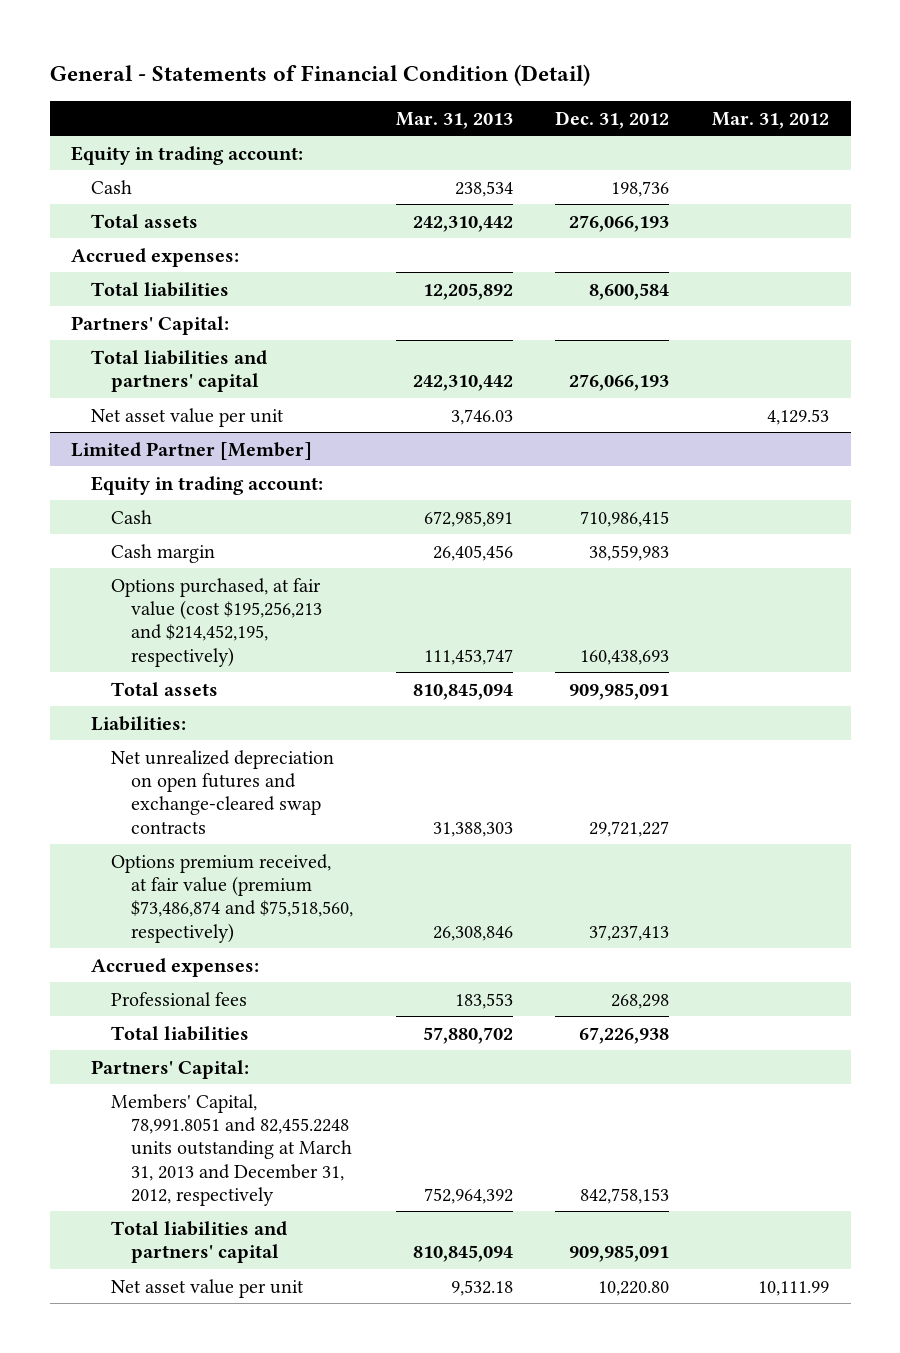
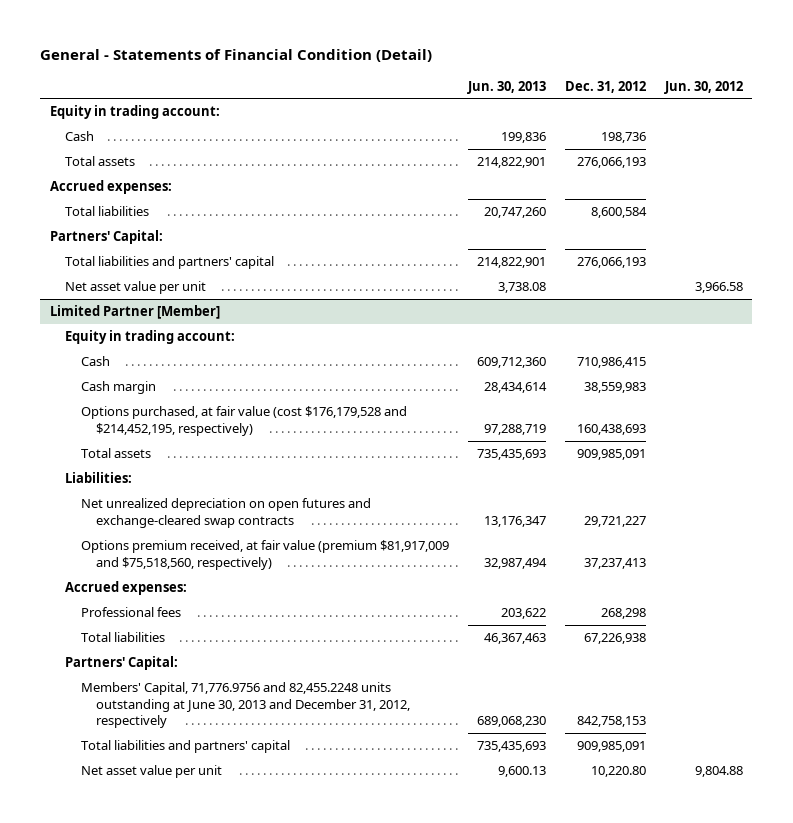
- | Mar. 31, 2013 | Dec. 31, 2012 | Mar. 31, 2012
+ | Jun. 30, 2013 | Dec. 31, 2012 | Jun. 30, 2012
@ Limited Partner [Member]
- Options purchased, at fair value (cost $195,256,213 and $214,452,195, respectively) | 111,453,747 | 160,438,693 |
+ Options purchased, at fair value (cost $176,179,528 and $214,452,195, respectively) | 97,288,719 | 160,438,693 |
- Options premium received, at fair value (premium $73,486,874 and $75,518,560, respectively) | 26,308,846 | 37,237,413 |
+ Options premium received, at fair value (premium $81,917,009 and $75,518,560, respectively) | 32,987,494 | 37,237,413 |
- Members' Capital, 78,991.8051 and 82,455.2248 units outstanding at March 31, 2013 and December 31, 2012, respectively | 752,964,392 | 842,758,153 |
+ Members' Capital, 71,776.9756 and 82,455.2248 units outstanding at June 30, 2013 and December 31, 2012, respectively | 689,068,230 | 842,758,153 |

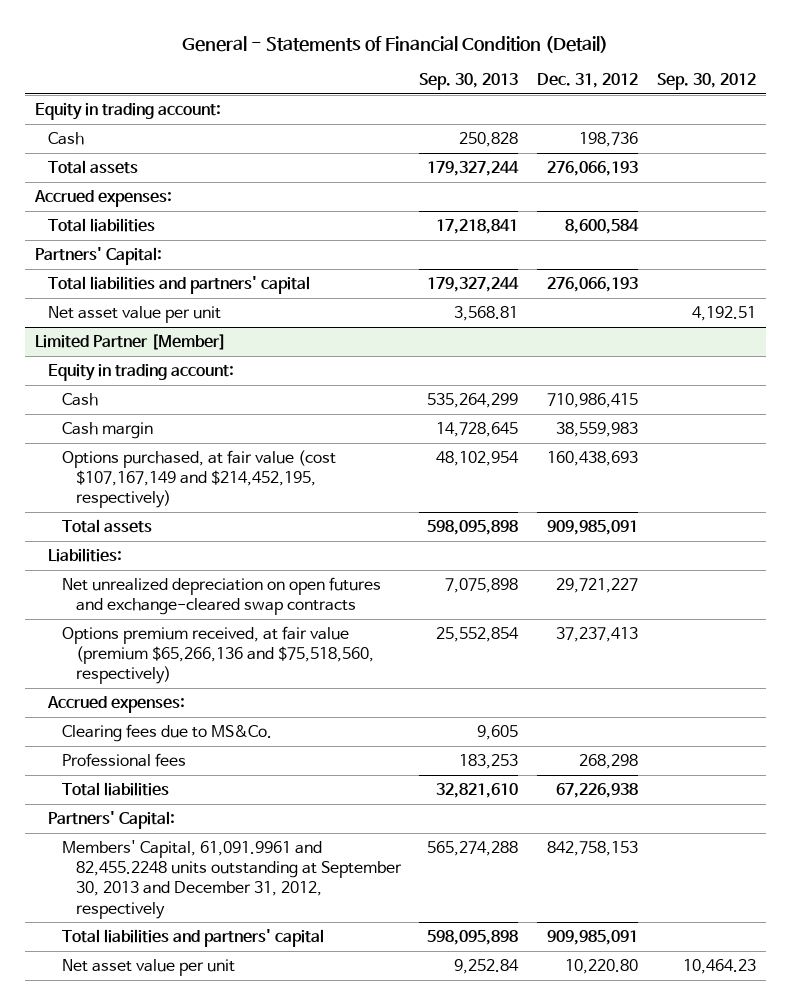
- | Jun. 30, 2013 | Dec. 31, 2012 | Jun. 30, 2012
+ | Sep. 30, 2013 | Dec. 31, 2012 | Sep. 30, 2012
@ Limited Partner [Member]
- Options purchased, at fair value (cost $176,179,528 and $214,452,195, respectively) | 97,288,719 | 160,438,693 |
+ Options purchased, at fair value (cost $107,167,149 and $214,452,195, respectively) | 48,102,954 | 160,438,693 |
- Options premium received, at fair value (premium $81,917,009 and $75,518,560, respectively) | 32,987,494 | 37,237,413 |
+ Options premium received, at fair value (premium $65,266,136 and $75,518,560, respectively) | 25,552,854 | 37,237,413 |
+ Clearing fees due to MS&Co. | 9,605 | |
- Members' Capital, 71,776.9756 and 82,455.2248 units outstanding at June 30, 2013 and December 31, 2012, respectively | 689,068,230 | 842,758,153 |
+ Members' Capital, 61,091.9961 and 82,455.2248 units outstanding at September 30, 2013 and December 31, 2012, respectively | 565,274,288 | 842,758,153 |

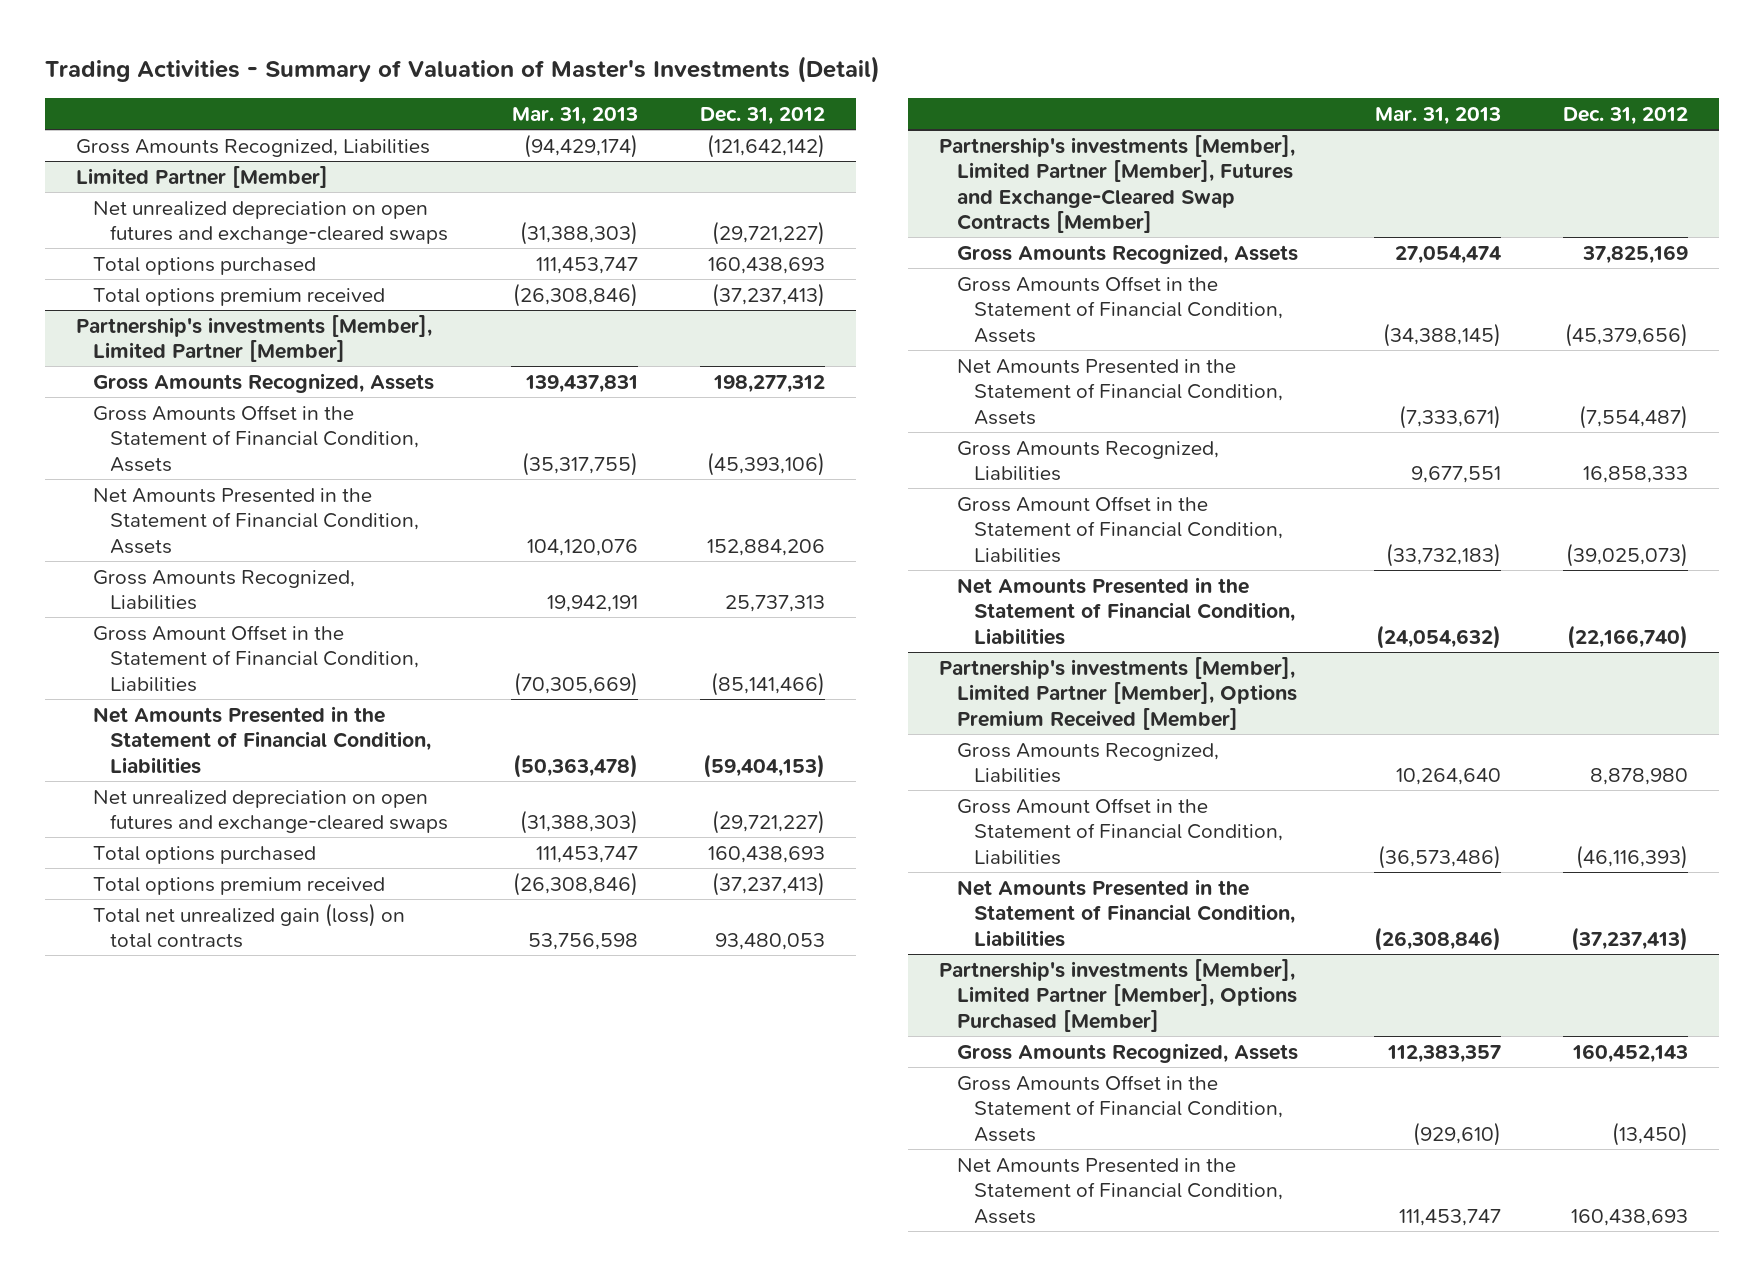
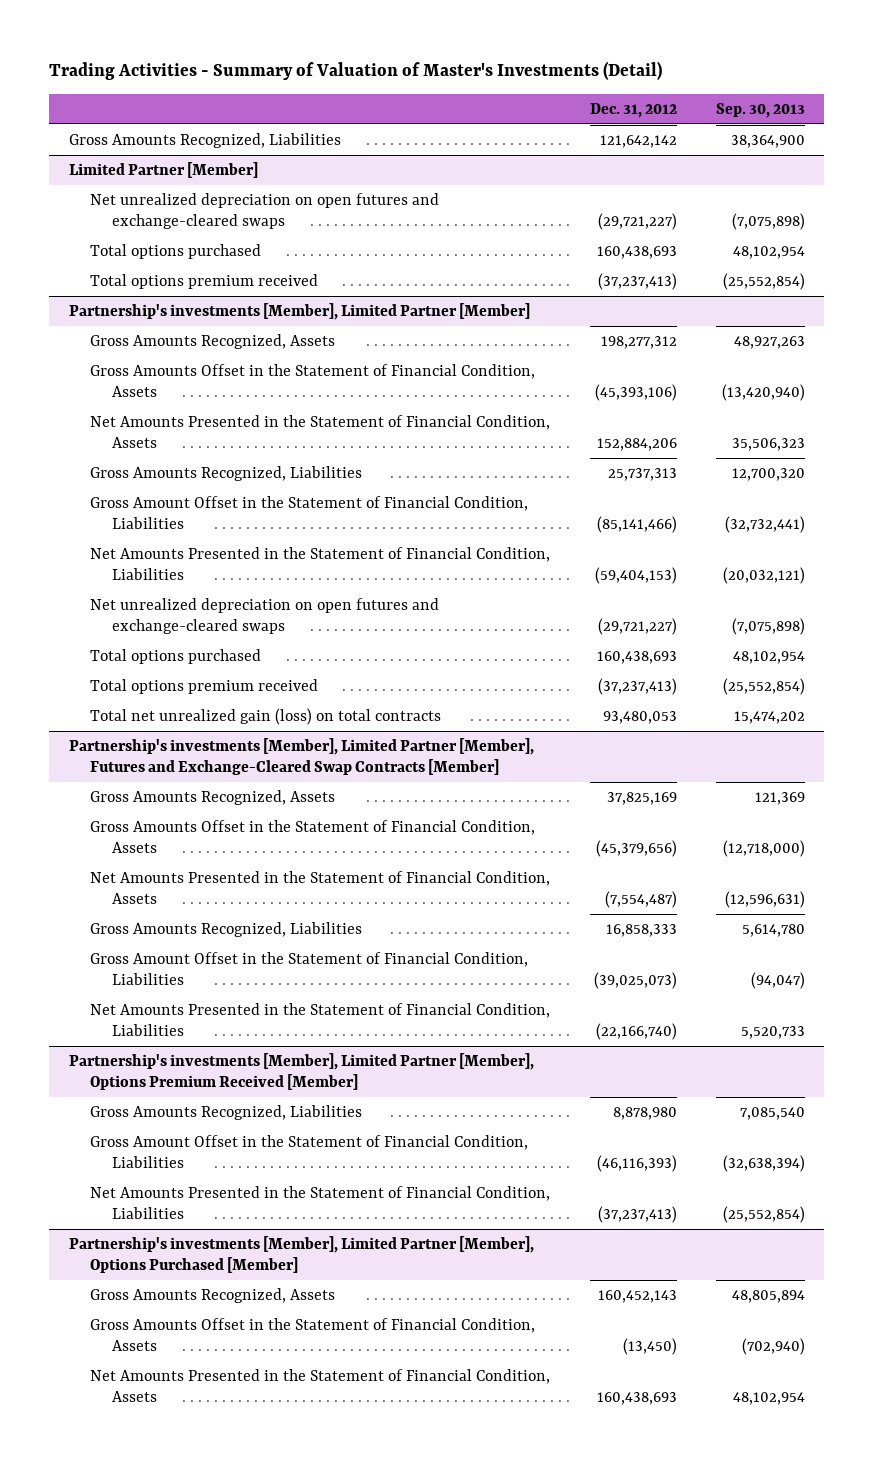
- | Mar. 31, 2013 | Dec. 31, 2012
+ | Dec. 31, 2012 | Sep. 30, 2013
- Gross Amounts Recognized, Liabilities | (94,429,174) | (121,642,142)
+ Gross Amounts Recognized, Liabilities | 121,642,142 | 38,364,900

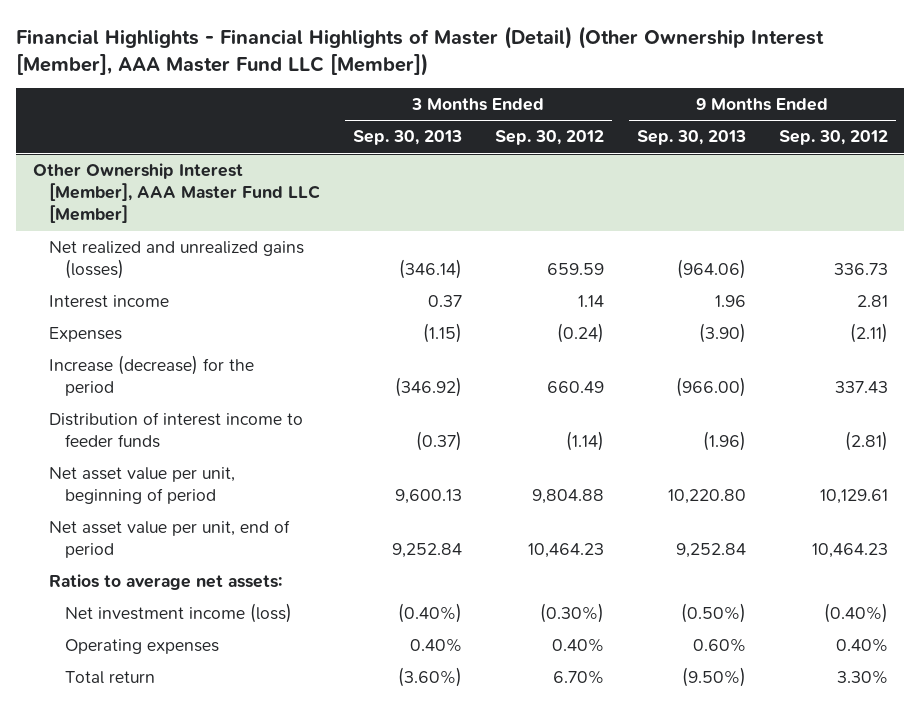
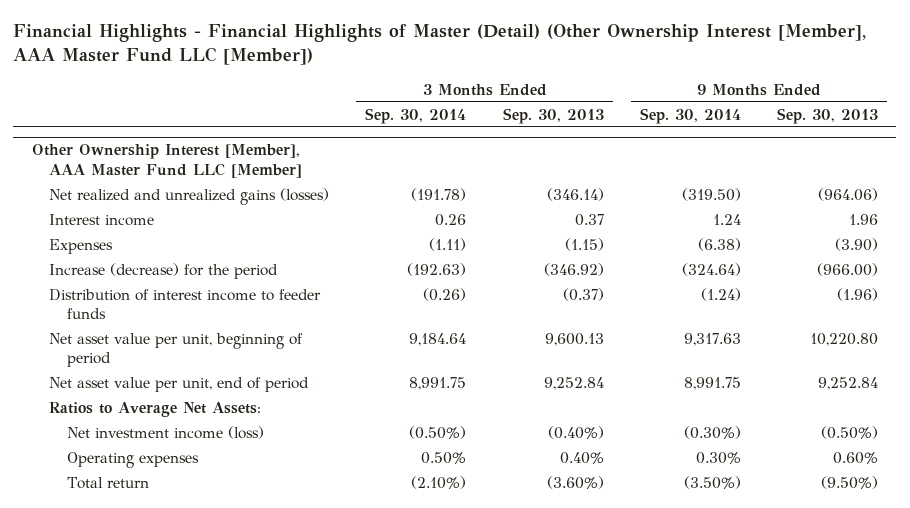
- | 3 Months Ended Sep. 30, 2013 | 3 Months Ended Sep. 30, 2012 | 9 Months Ended Sep. 30, 2013 | 9 Months Ended Sep. 30, 2012
+ | 3 Months Ended Sep. 30, 2014 | 3 Months Ended Sep. 30, 2013 | 9 Months Ended Sep. 30, 2014 | 9 Months Ended Sep. 30, 2013
@ Other Ownership Interest [Member], AAA Master Fund LLC [Member]
- Ratios to average net assets:
+ Ratios to Average Net Assets:

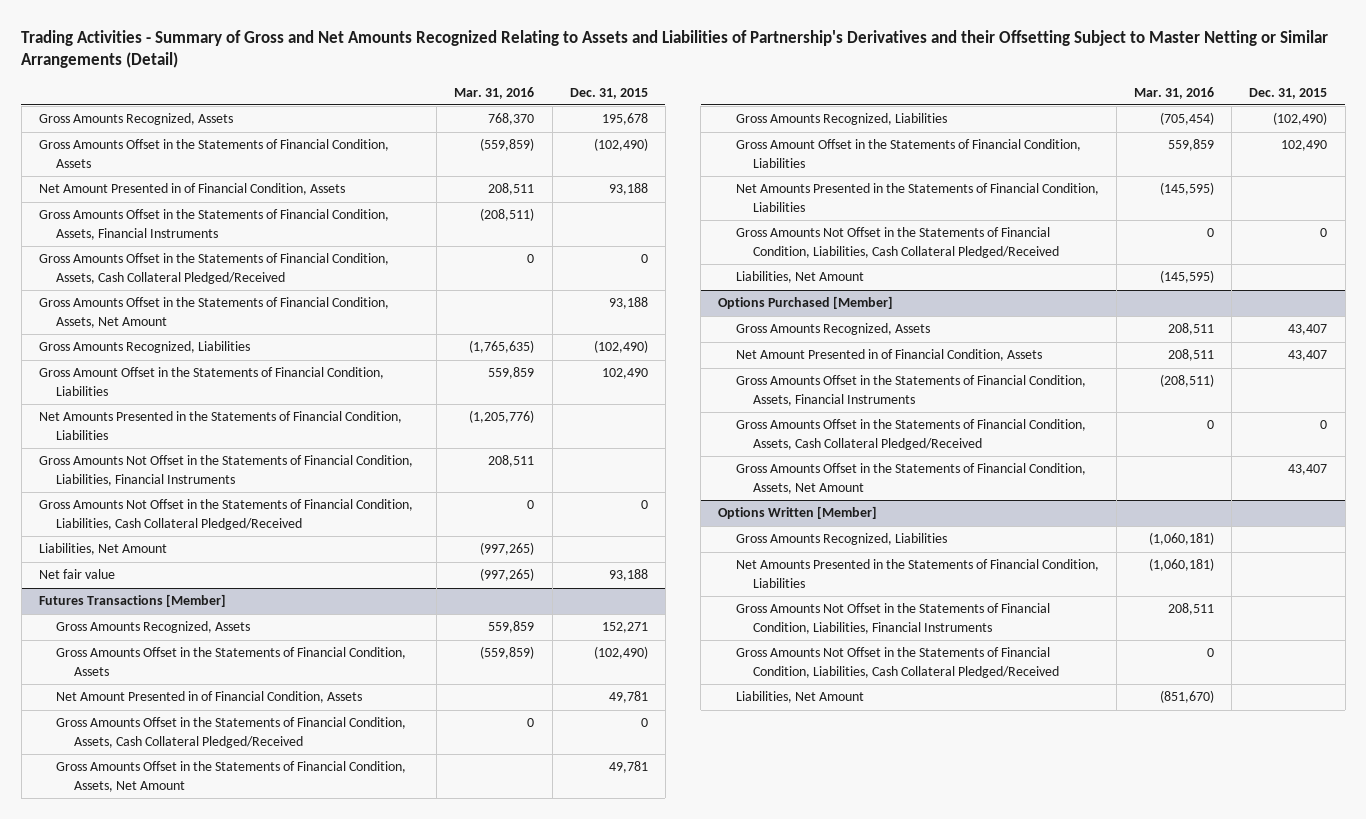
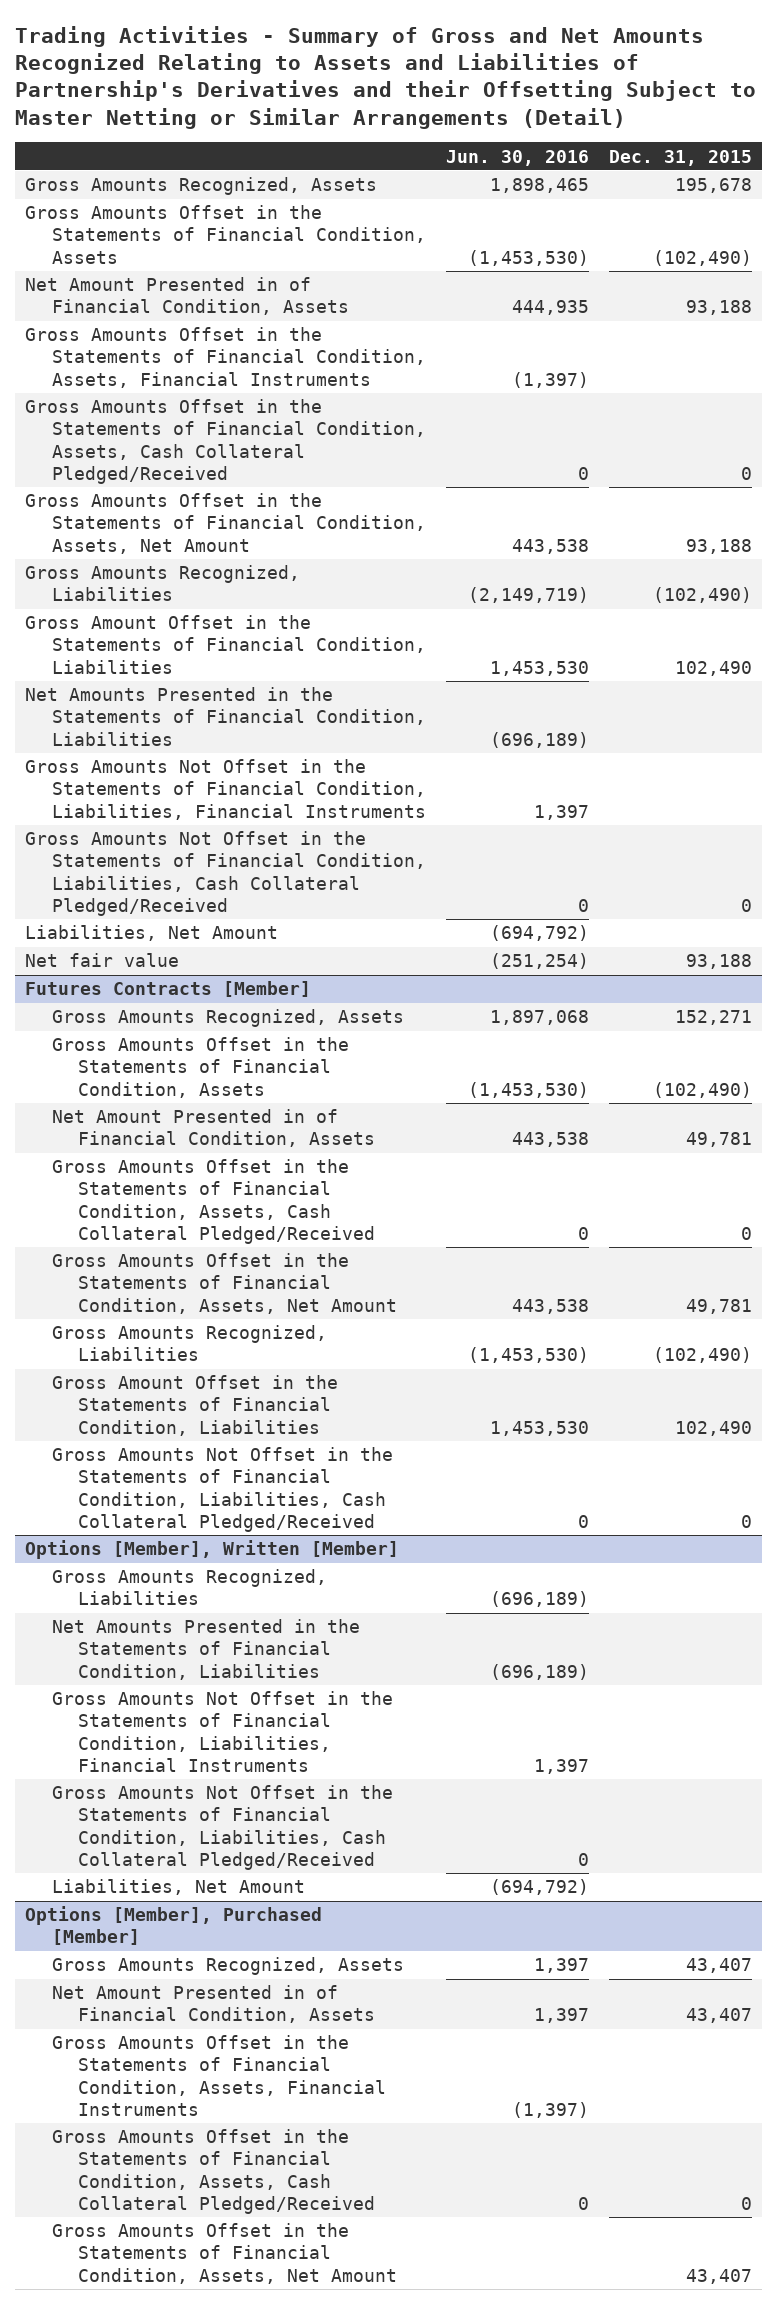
- | Mar. 31, 2016 | Dec. 31, 2015
+ | Jun. 30, 2016 | Dec. 31, 2015
- Futures Transactions [Member]
+ Futures Contracts [Member]
- Net Amounts Presented in the Statements of Financial Condition, Liabilities | (145,595) |
+ Options [Member], Written [Member]
+ Gross Amounts Recognized, Liabilities | (696,189) |
+ Net Amounts Presented in the Statements of Financial Condition, Liabilities | (696,189) |
+ Gross Amounts Not Offset in the Statements of Financial Condition, Liabilities, Financial Instruments | 1,397 |
+ Gross Amounts Not Offset in the Statements of Financial Condition, Liabilities, Cash Collateral Pledged/Received | 0 |
- Options Purchased [Member]
+ Options [Member], Purchased [Member]
- Options Written [Member]
- Gross Amounts Recognized, Liabilities | (1,060,181) |
- Net Amounts Presented in the Statements of Financial Condition, Liabilities | (1,060,181) |
- Gross Amounts Not Offset in the Statements of Financial Condition, Liabilities, Financial Instruments | 208,511 |
- Gross Amounts Not Offset in the Statements of Financial Condition, Liabilities, Cash Collateral Pledged/Received | 0 |
- Liabilities, Net Amount | (851,670) |

